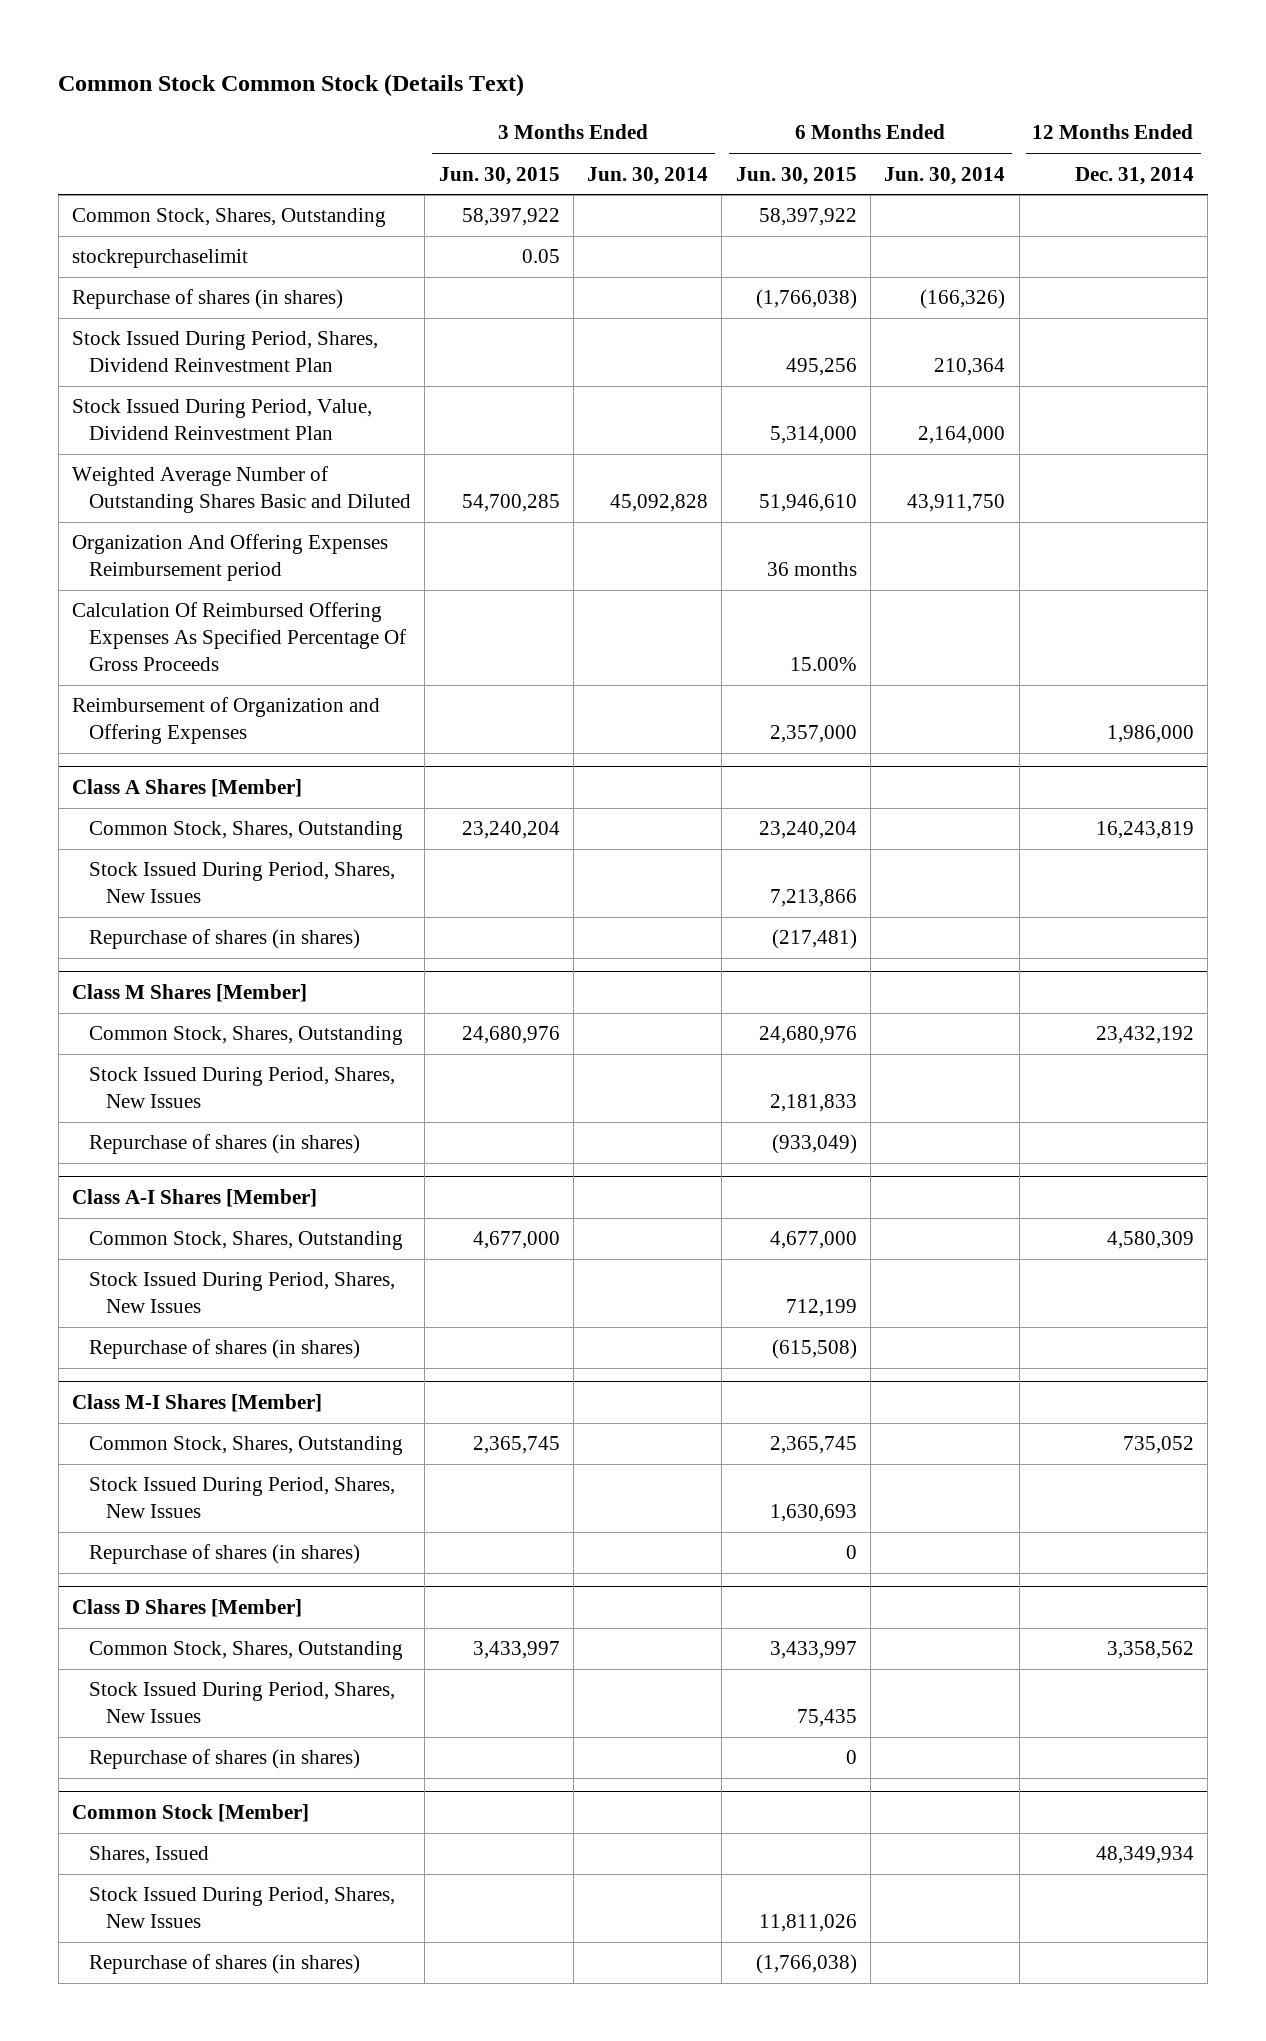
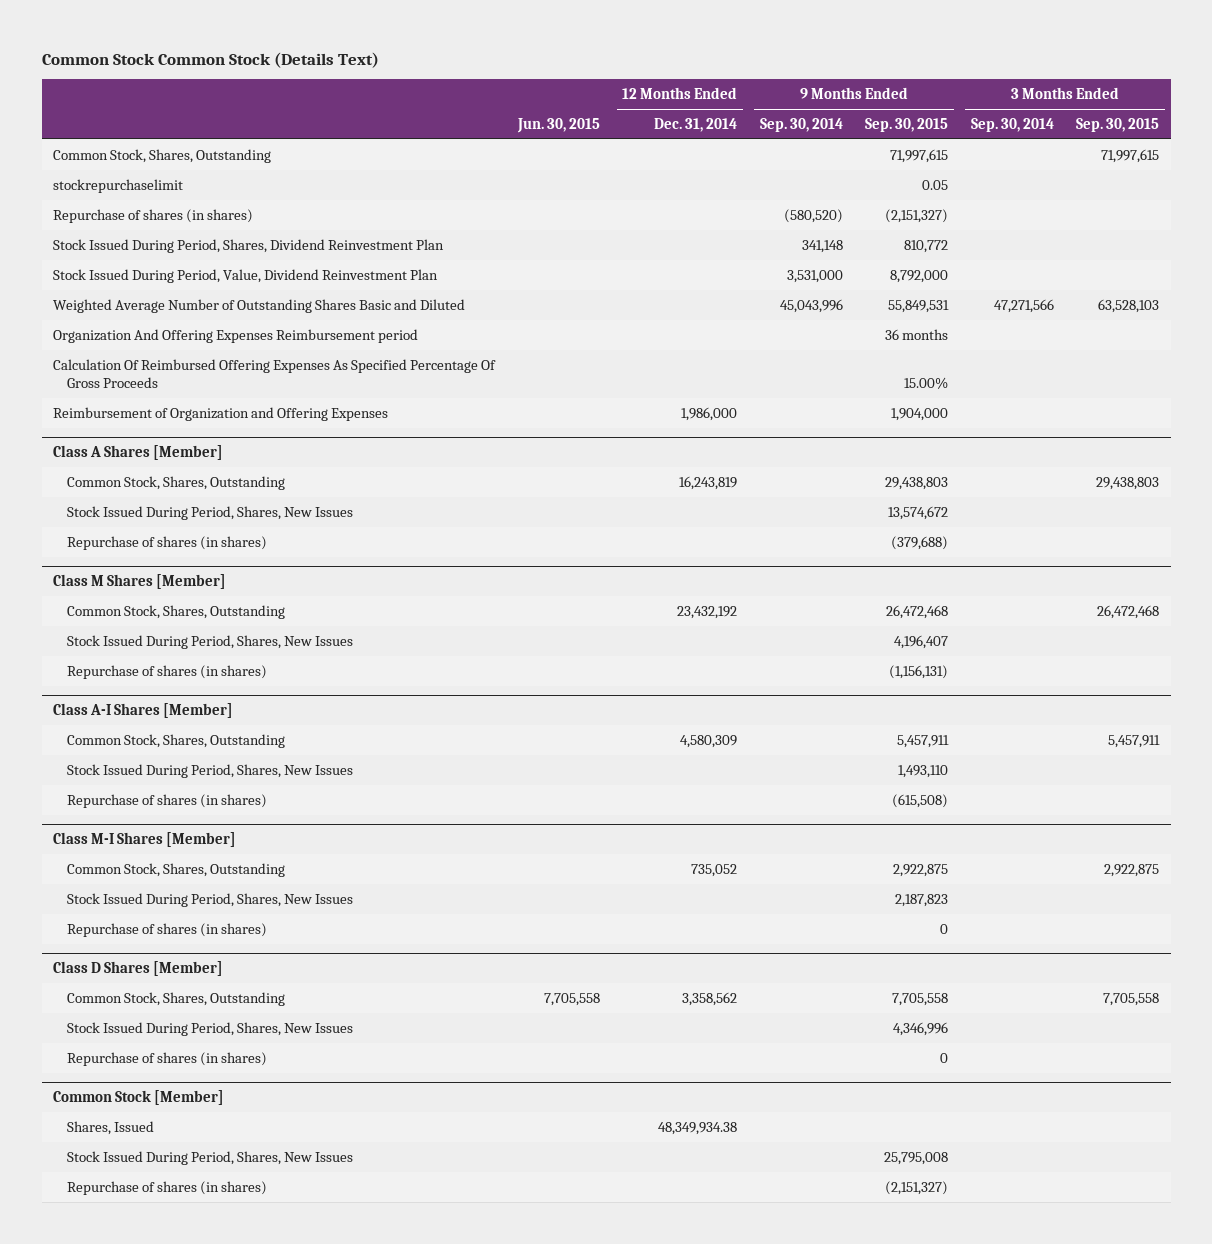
- | 3 Months Ended Jun. 30, 2015 | 3 Months Ended Jun. 30, 2014 | 6 Months Ended Jun. 30, 2015 | 6 Months Ended Jun. 30, 2014 | 12 Months Ended Dec. 31, 2014
+ | Jun. 30, 2015 | 12 Months Ended Dec. 31, 2014 | 9 Months Ended Sep. 30, 2014 | 9 Months Ended Sep. 30, 2015 | 3 Months Ended Sep. 30, 2014 | 3 Months Ended Sep. 30, 2015
@ Common Stock [Member]
- Shares, Issued | | | | | 48,349,934
+ Shares, Issued | | 48,349,934.38 | | | |

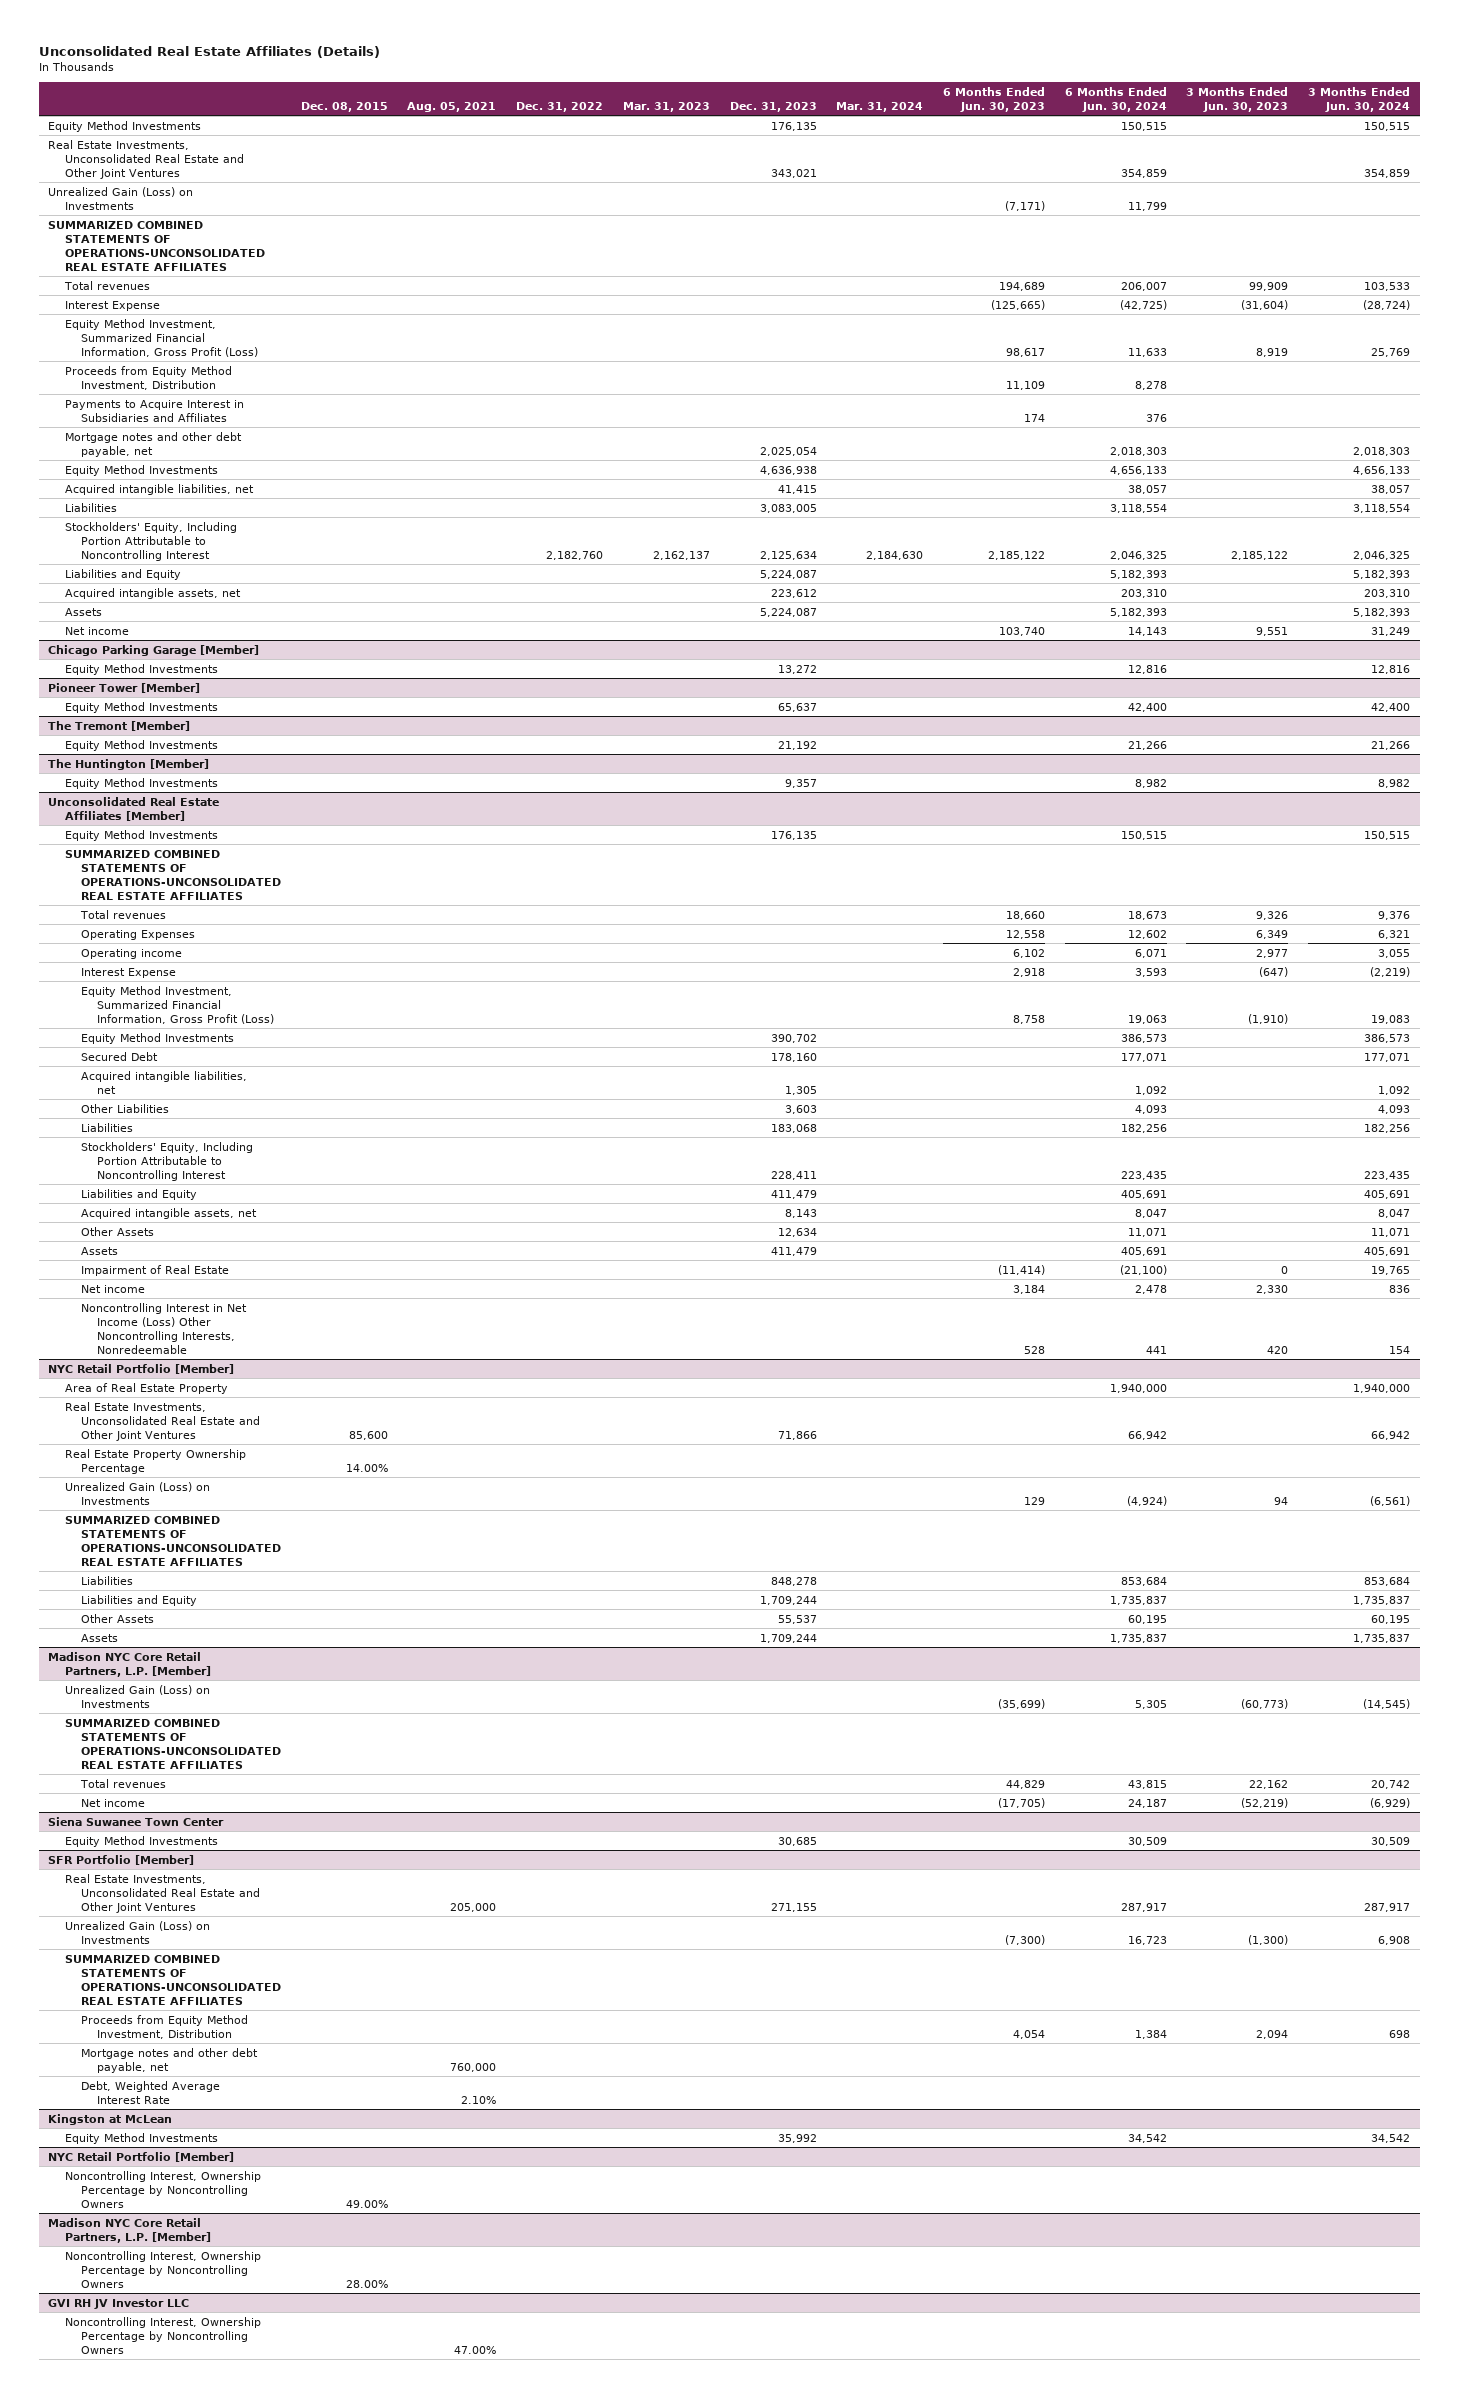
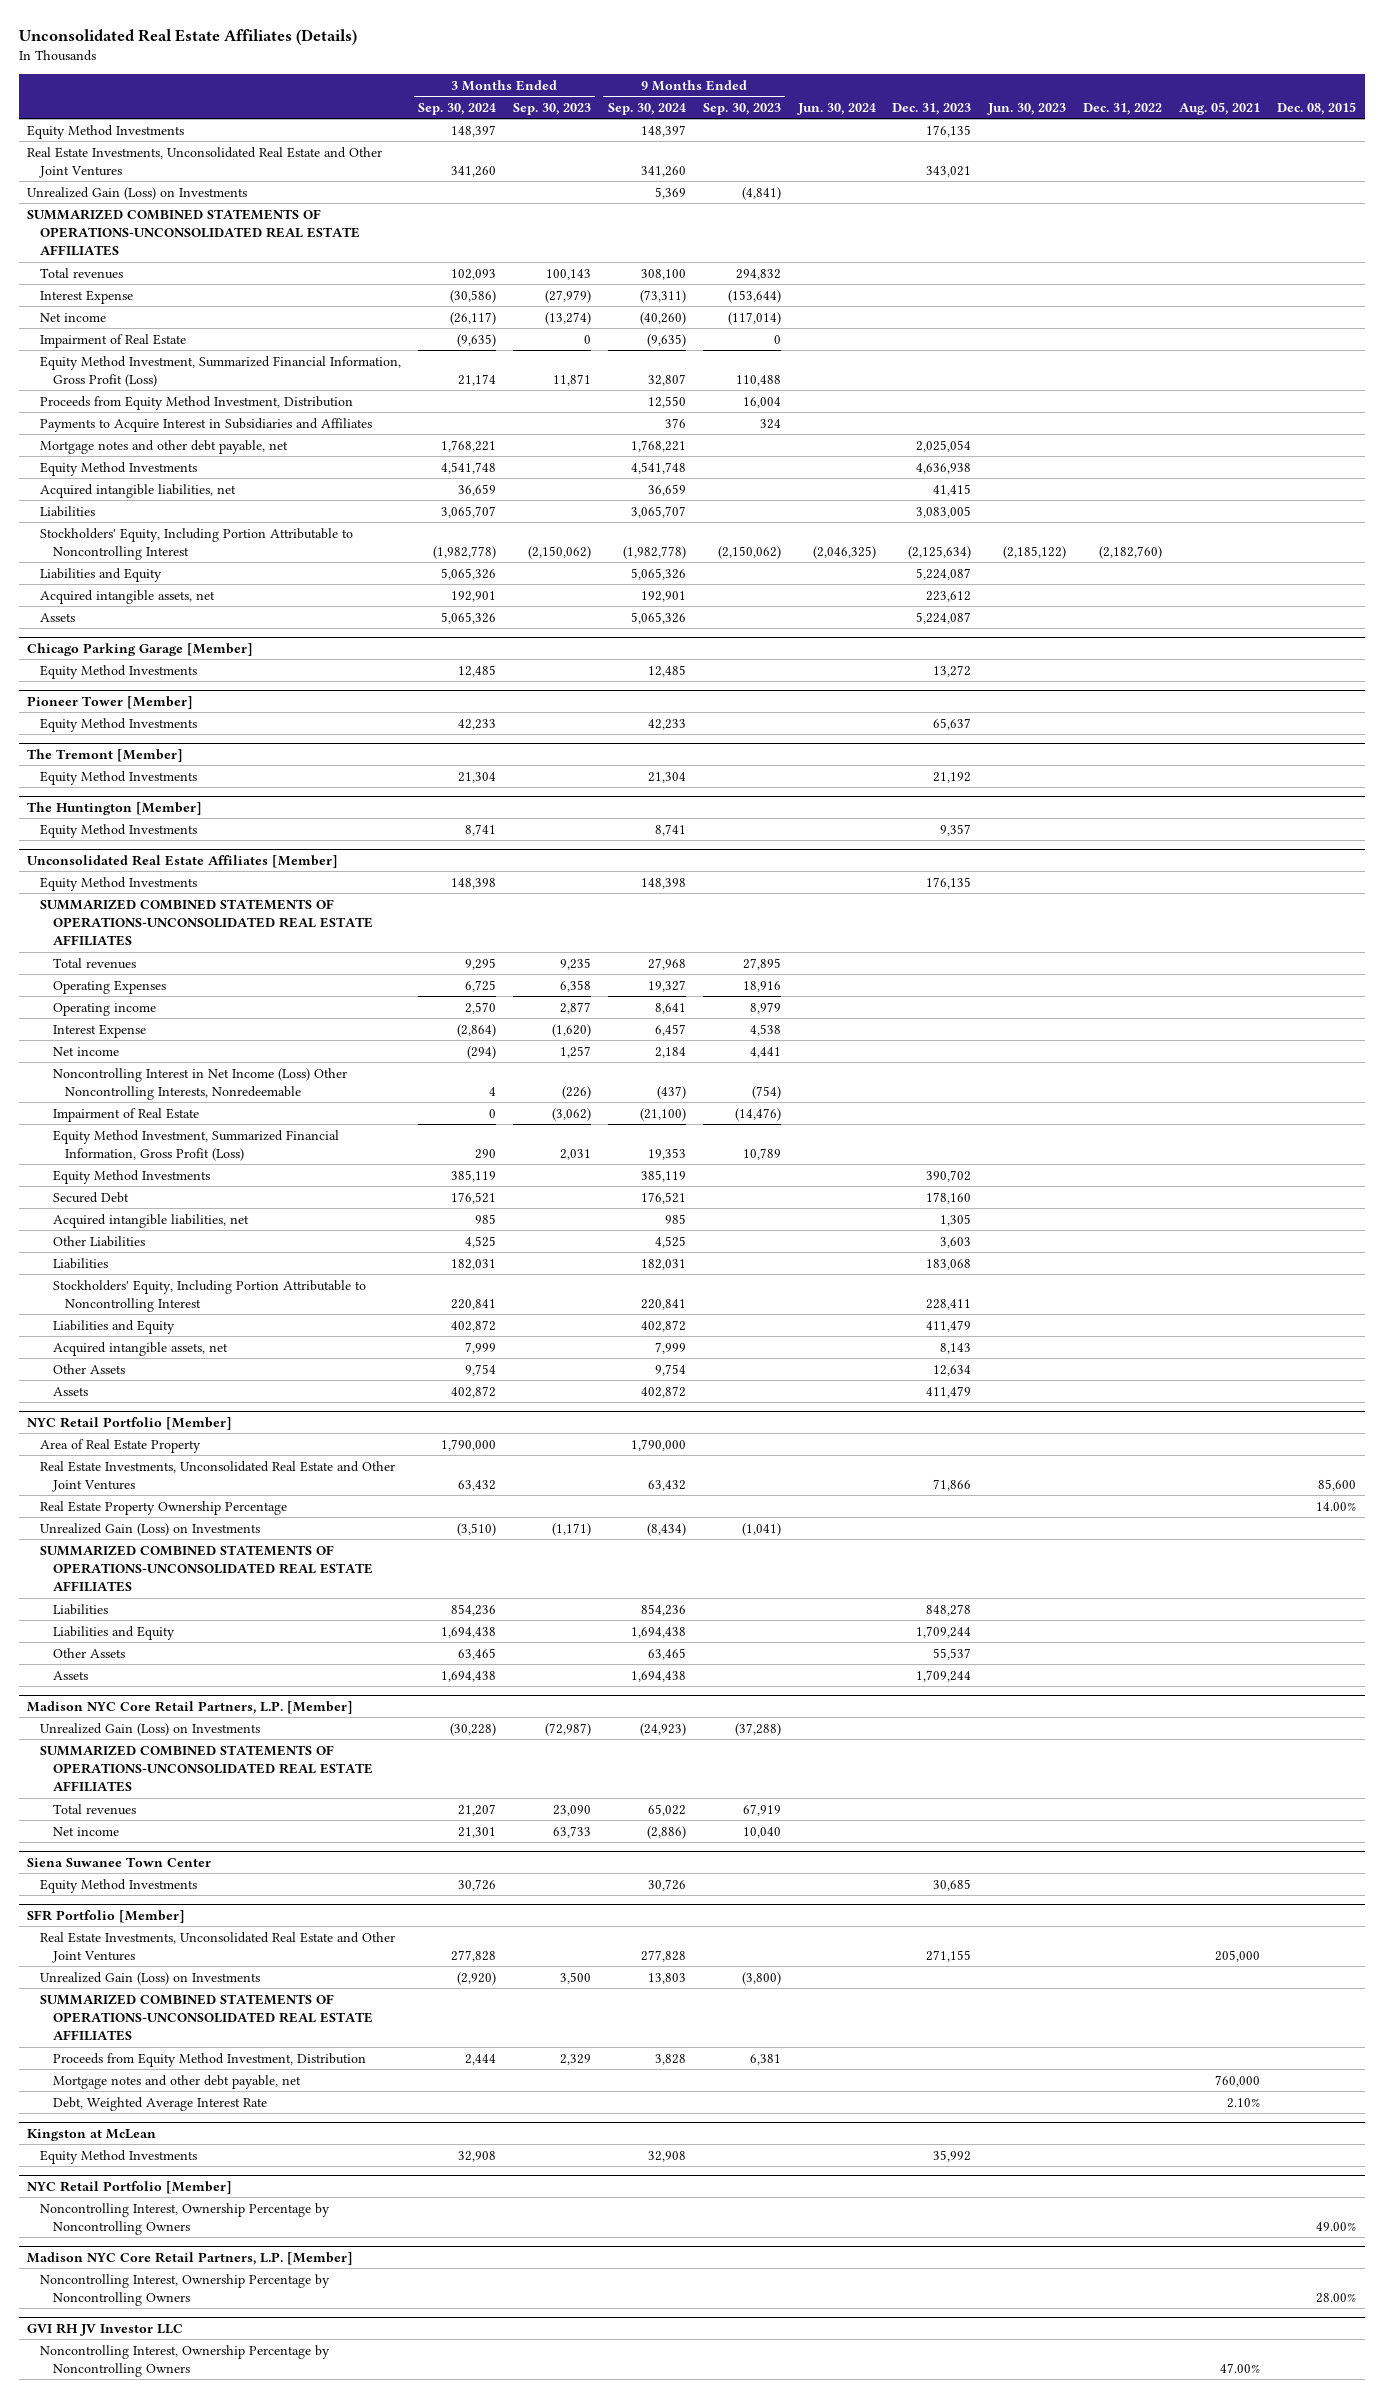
- | Dec. 08, 2015 | Aug. 05, 2021 | Dec. 31, 2022 | Mar. 31, 2023 | Dec. 31, 2023 | Mar. 31, 2024 | 6 Months Ended Jun. 30, 2023 | 6 Months Ended Jun. 30, 2024 | 3 Months Ended Jun. 30, 2023 | 3 Months Ended Jun. 30, 2024
+ | 3 Months Ended Sep. 30, 2024 | 3 Months Ended Sep. 30, 2023 | 9 Months Ended Sep. 30, 2024 | 9 Months Ended Sep. 30, 2023 | Jun. 30, 2024 | Dec. 31, 2023 | Jun. 30, 2023 | Dec. 31, 2022 | Aug. 05, 2021 | Dec. 08, 2015
moved up: Net income | (26,117) | (13,274) | (40,260) | (117,014) | | | | | |
+ Impairment of Real Estate | (9,635) | 0 | (9,635) | 0 | | | | | |
- Stockholders' Equity, Including Portion Attributable to Noncontrolling Interest | | | 2,182,760 | 2,162,137 | 2,125,634 | 2,184,630 | 2,185,122 | 2,046,325 | 2,185,122 | 2,046,325
+ Stockholders' Equity, Including Portion Attributable to Noncontrolling Interest | (1,982,778) | (2,150,062) | (1,982,778) | (2,150,062) | (2,046,325) | (2,125,634) | (2,185,122) | (2,182,760) | |
@ Unconsolidated Real Estate Affiliates [Member]
moved up: Net income | (294) | 1,257 | 2,184 | 4,441 | | | | | |
moved up: Noncontrolling Interest in Net Income (Loss) Other Noncontrolling Interests, Nonredeemable | 4 | (226) | (437) | (754) | | | | | |
moved up: Impairment of Real Estate | 0 | (3,062) | (21,100) | (14,476) | | | | | |

